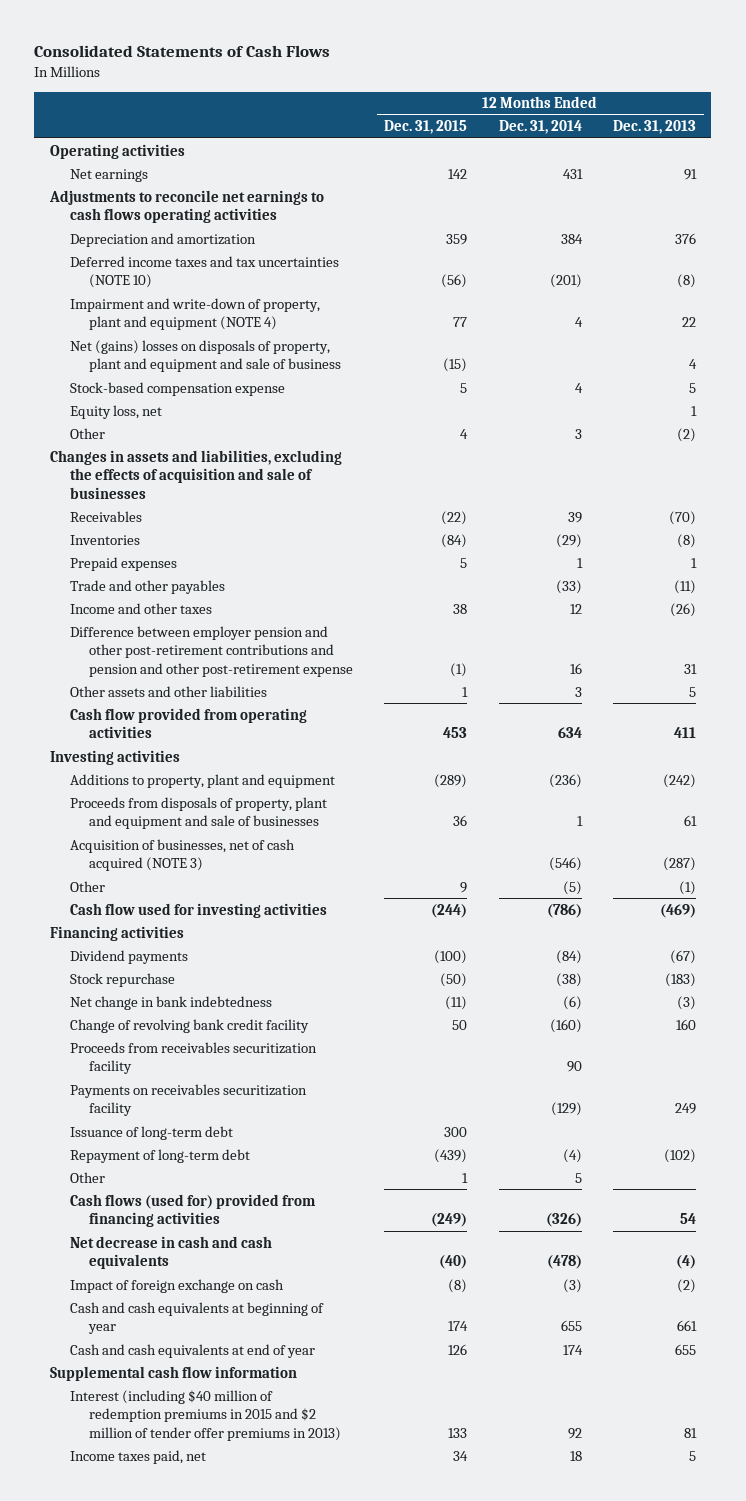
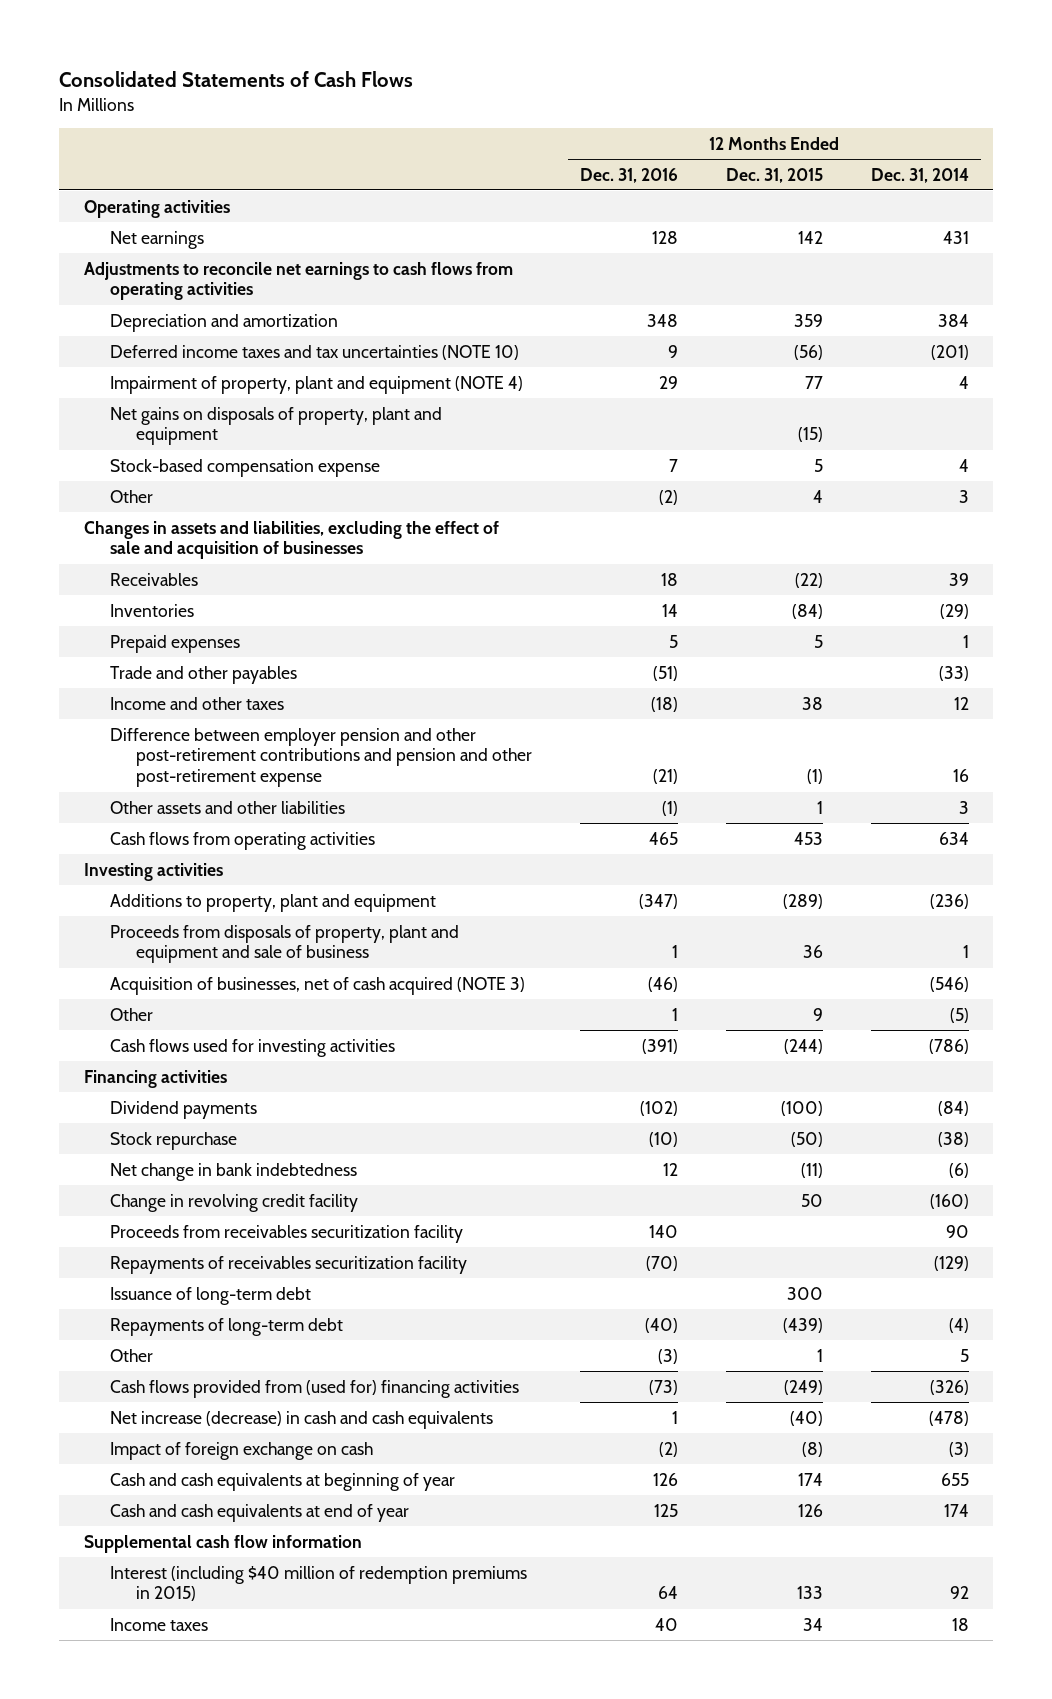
- | 12 Months Ended Dec. 31, 2015 | 12 Months Ended Dec. 31, 2014 | 12 Months Ended Dec. 31, 2013
+ | 12 Months Ended Dec. 31, 2016 | 12 Months Ended Dec. 31, 2015 | 12 Months Ended Dec. 31, 2014
- Adjustments to reconcile net earnings to cash flows operating activities
+ Adjustments to reconcile net earnings to cash flows from operating activities
- Impairment and write-down of property, plant and equipment (NOTE 4) | 77 | 4 | 22
- Net (gains) losses on disposals of property, plant and equipment and sale of business | (15) | | 4
+ Impairment of property, plant and equipment (NOTE 4) | 29 | 77 | 4
+ Net gains on disposals of property, plant and equipment | | (15) |
- Equity loss, net | | | 1
- Changes in assets and liabilities, excluding the effects of acquisition and sale of businesses
+ Changes in assets and liabilities, excluding the effect of sale and acquisition of businesses
- Cash flow provided from operating activities | 453 | 634 | 411
+ Cash flows from operating activities | 465 | 453 | 634
- Proceeds from disposals of property, plant and equipment and sale of businesses | 36 | 1 | 61
+ Proceeds from disposals of property, plant and equipment and sale of business | 1 | 36 | 1
- Cash flow used for investing activities | (244) | (786) | (469)
+ Cash flows used for investing activities | (391) | (244) | (786)
- Change of revolving bank credit facility | 50 | (160) | 160
+ Change in revolving credit facility | | 50 | (160)
- Payments on receivables securitization facility | | (129) | 249
+ Repayments of receivables securitization facility | (70) | | (129)
- Repayment of long-term debt | (439) | (4) | (102)
+ Repayments of long-term debt | (40) | (439) | (4)
- Cash flows (used for) provided from financing activities | (249) | (326) | 54
- Net decrease in cash and cash equivalents | (40) | (478) | (4)
+ Cash flows provided from (used for) financing activities | (73) | (249) | (326)
+ Net increase (decrease) in cash and cash equivalents | 1 | (40) | (478)
- Interest (including $40 million of redemption premiums in 2015 and $2 million of tender offer premiums in 2013) | 133 | 92 | 81
- Income taxes paid, net | 34 | 18 | 5
+ Interest (including $40 million of redemption premiums in 2015) | 64 | 133 | 92
+ Income taxes | 40 | 34 | 18

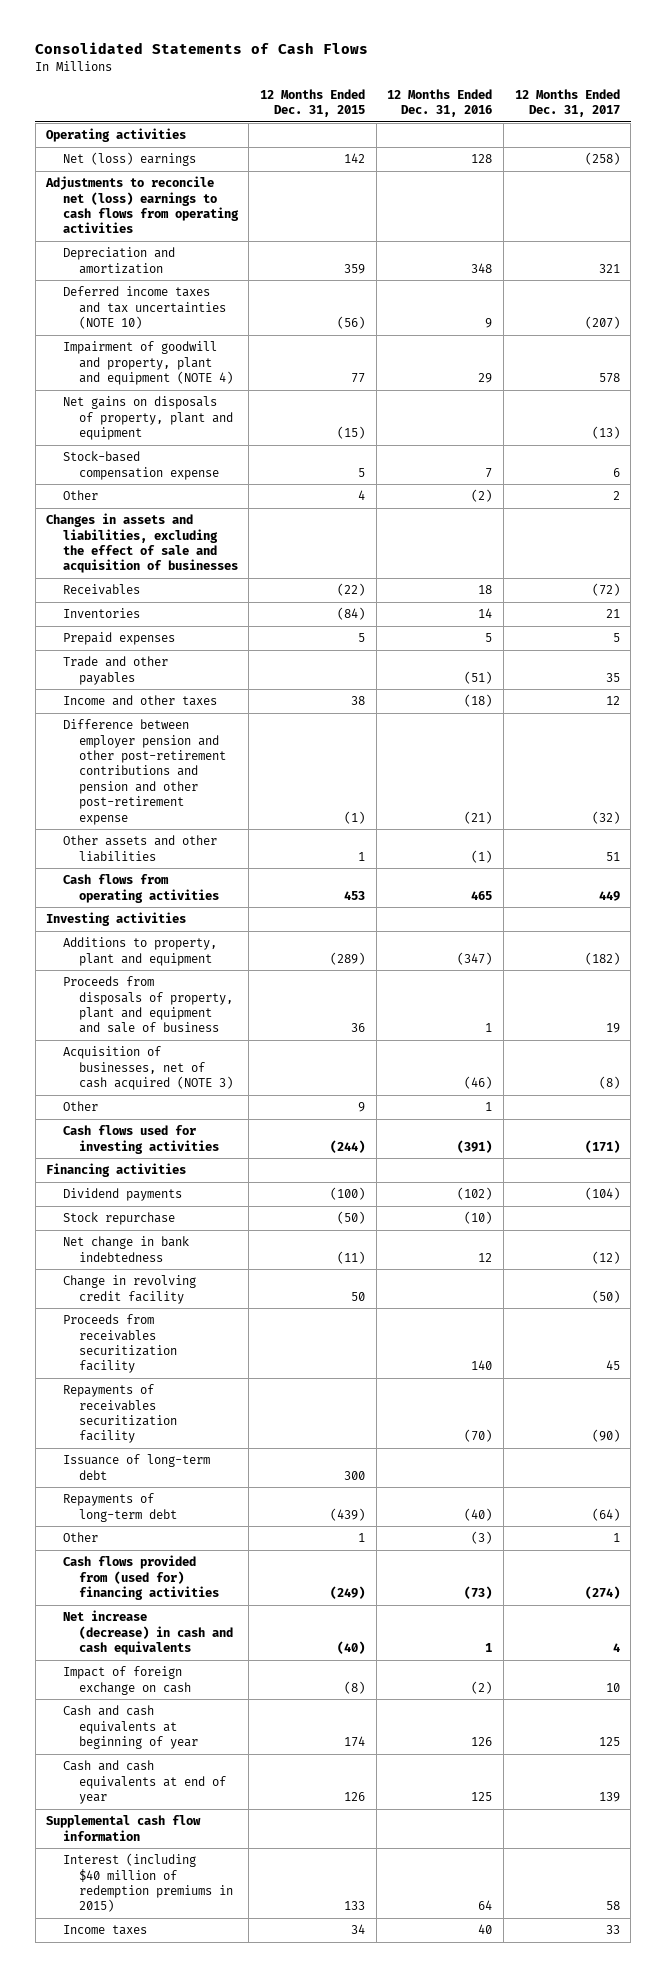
- | 12 Months Ended Dec. 31, 2016 | 12 Months Ended Dec. 31, 2015 | 12 Months Ended Dec. 31, 2014
+ | 12 Months Ended Dec. 31, 2015 | 12 Months Ended Dec. 31, 2016 | 12 Months Ended Dec. 31, 2017
- Net earnings | 128 | 142 | 431
- Adjustments to reconcile net earnings to cash flows from operating activities
+ Net (loss) earnings | 142 | 128 | (258)
+ Adjustments to reconcile net (loss) earnings to cash flows from operating activities
- Impairment of property, plant and equipment (NOTE 4) | 29 | 77 | 4
+ Impairment of goodwill and property, plant and equipment (NOTE 4) | 77 | 29 | 578

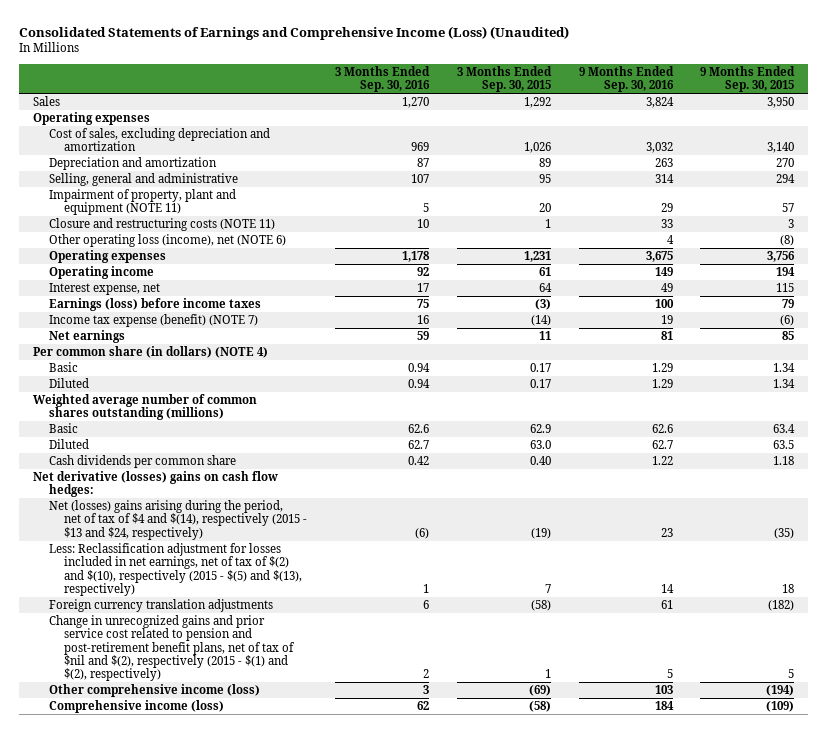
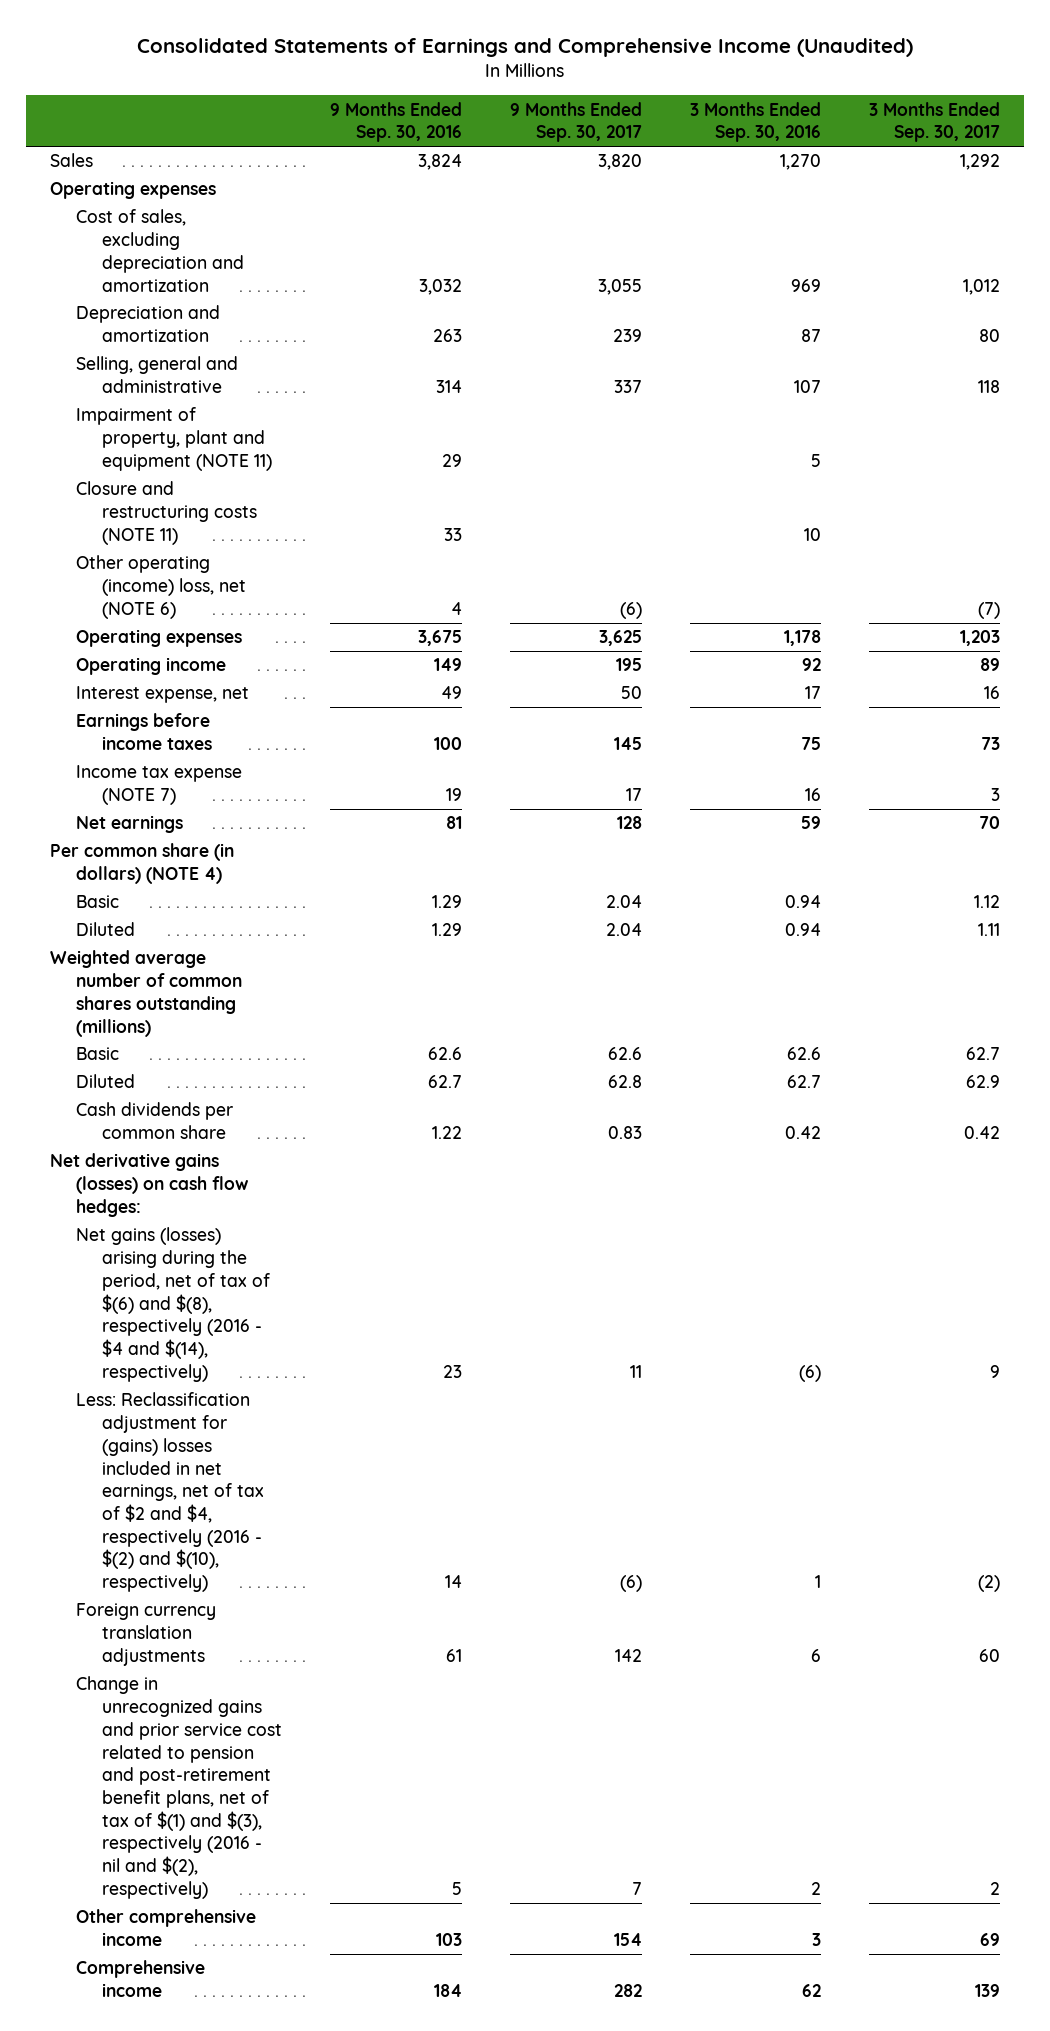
- Consolidated Statements of Earnings and Comprehensive Income (Loss) (Unaudited)
+ Consolidated Statements of Earnings and Comprehensive Income (Unaudited)
- | 3 Months Ended Sep. 30, 2016 | 3 Months Ended Sep. 30, 2015 | 9 Months Ended Sep. 30, 2016 | 9 Months Ended Sep. 30, 2015
+ | 9 Months Ended Sep. 30, 2016 | 9 Months Ended Sep. 30, 2017 | 3 Months Ended Sep. 30, 2016 | 3 Months Ended Sep. 30, 2017
- Other operating loss (income), net (NOTE 6) | | | 4 | (8)
+ Other operating (income) loss, net (NOTE 6) | 4 | (6) | | (7)
- Earnings (loss) before income taxes | 75 | (3) | 100 | 79
- Income tax expense (benefit) (NOTE 7) | 16 | (14) | 19 | (6)
+ Earnings before income taxes | 100 | 145 | 75 | 73
+ Income tax expense (NOTE 7) | 19 | 17 | 16 | 3
- Net derivative (losses) gains on cash flow hedges:
- Net (losses) gains arising during the period, net of tax of $4 and $(14), respectively (2015 - $13 and $24, respectively) | (6) | (19) | 23 | (35)
- Less: Reclassification adjustment for losses included in net earnings, net of tax of $(2) and $(10), respectively (2015 - $(5) and $(13), respectively) | 1 | 7 | 14 | 18
+ Net derivative gains (losses) on cash flow hedges:
+ Net gains (losses) arising during the period, net of tax of $(6) and $(8), respectively (2016 - $4 and $(14), respectively) | 23 | 11 | (6) | 9
+ Less: Reclassification adjustment for (gains) losses included in net earnings, net of tax of $2 and $4, respectively (2016 - $(2) and $(10), respectively) | 14 | (6) | 1 | (2)
- Change in unrecognized gains and prior service cost related to pension and post-retirement benefit plans, net of tax of $nil and $(2), respectively (2015 - $(1) and $(2), respectively) | 2 | 1 | 5 | 5
- Other comprehensive income (loss) | 3 | (69) | 103 | (194)
- Comprehensive income (loss) | 62 | (58) | 184 | (109)
+ Change in unrecognized gains and prior service cost related to pension and post-retirement benefit plans, net of tax of $(1) and $(3), respectively (2016 - nil and $(2), respectively) | 5 | 7 | 2 | 2
+ Other comprehensive income | 103 | 154 | 3 | 69
+ Comprehensive income | 184 | 282 | 62 | 139

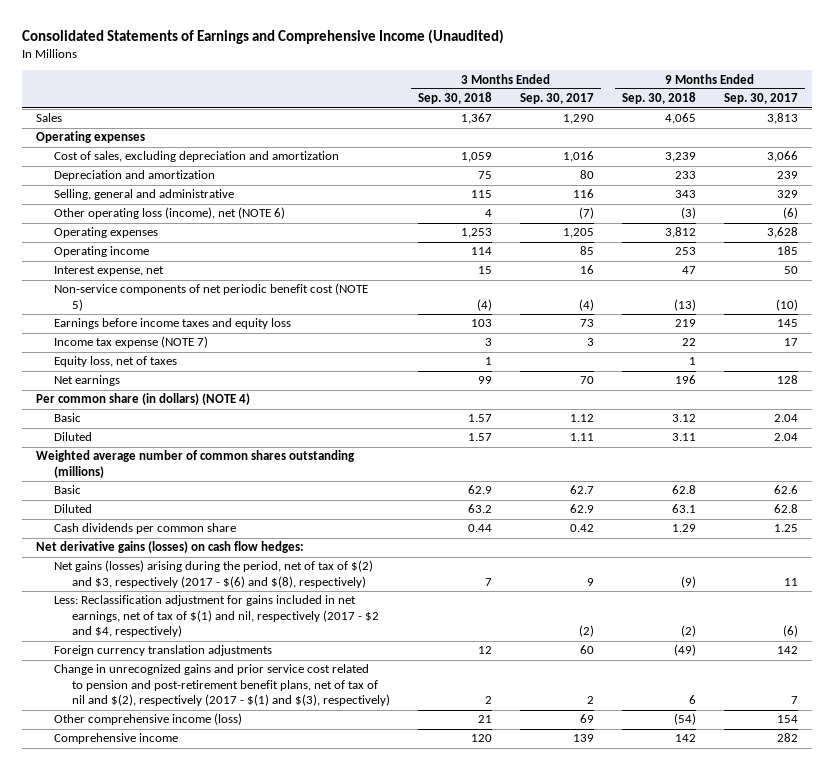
- | 9 Months Ended Sep. 30, 2016 | 9 Months Ended Sep. 30, 2017 | 3 Months Ended Sep. 30, 2016 | 3 Months Ended Sep. 30, 2017
+ | 3 Months Ended Sep. 30, 2018 | 3 Months Ended Sep. 30, 2017 | 9 Months Ended Sep. 30, 2018 | 9 Months Ended Sep. 30, 2017
- Sales | 3,824 | 3,820 | 1,270 | 1,292
+ Sales | 1,367 | 1,290 | 4,065 | 3,813
- Cost of sales, excluding depreciation and amortization | 3,032 | 3,055 | 969 | 1,012
+ Cost of sales, excluding depreciation and amortization | 1,059 | 1,016 | 3,239 | 3,066
- Selling, general and administrative | 314 | 337 | 107 | 118
- Impairment of property, plant and equipment (NOTE 11) | 29 | | 5 |
- Closure and restructuring costs (NOTE 11) | 33 | | 10 |
- Other operating (income) loss, net (NOTE 6) | 4 | (6) | | (7)
- Operating expenses | 3,675 | 3,625 | 1,178 | 1,203
- Operating income | 149 | 195 | 92 | 89
+ Selling, general and administrative | 115 | 116 | 343 | 329
+ Other operating loss (income), net (NOTE 6) | 4 | (7) | (3) | (6)
+ Operating expenses | 1,253 | 1,205 | 3,812 | 3,628
+ Operating income | 114 | 85 | 253 | 185
- Earnings before income taxes | 100 | 145 | 75 | 73
+ Non-service components of net periodic benefit cost (NOTE 5) | (4) | (4) | (13) | (10)
+ Earnings before income taxes and equity loss | 103 | 73 | 219 | 145
+ Equity loss, net of taxes | 1 | | 1 |
- Cash dividends per common share | 1.22 | 0.83 | 0.42 | 0.42
+ Cash dividends per common share | 0.44 | 0.42 | 1.29 | 1.25
- Net gains (losses) arising during the period, net of tax of $(6) and $(8), respectively (2016 - $4 and $(14), respectively) | 23 | 11 | (6) | 9
- Less: Reclassification adjustment for (gains) losses included in net earnings, net of tax of $2 and $4, respectively (2016 - $(2) and $(10), respectively) | 14 | (6) | 1 | (2)
+ Net gains (losses) arising during the period, net of tax of $(2) and $3, respectively (2017 - $(6) and $(8), respectively) | 7 | 9 | (9) | 11
+ Less: Reclassification adjustment for gains included in net earnings, net of tax of $(1) and nil, respectively (2017 - $2 and $4, respectively) | | (2) | (2) | (6)
- Change in unrecognized gains and prior service cost related to pension and post-retirement benefit plans, net of tax of $(1) and $(3), respectively (2016 - nil and $(2), respectively) | 5 | 7 | 2 | 2
- Other comprehensive income | 103 | 154 | 3 | 69
+ Change in unrecognized gains and prior service cost related to pension and post-retirement benefit plans, net of tax of nil and $(2), respectively (2017 - $(1) and $(3), respectively) | 2 | 2 | 6 | 7
+ Other comprehensive income (loss) | 21 | 69 | (54) | 154

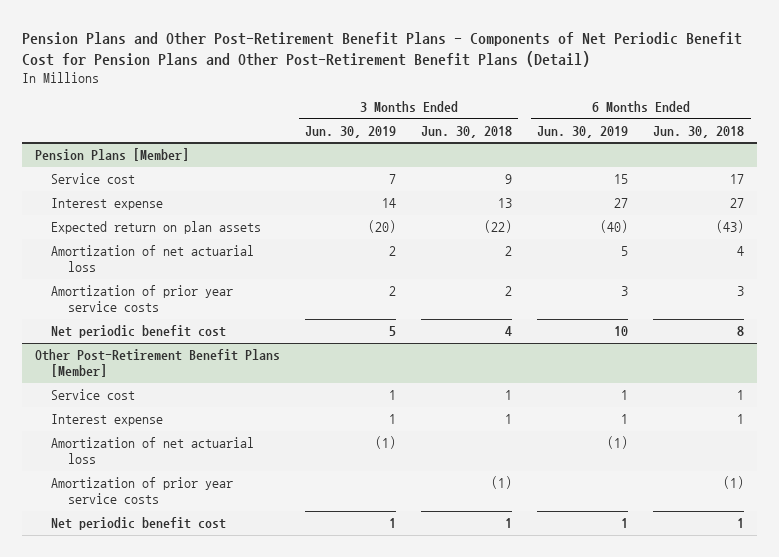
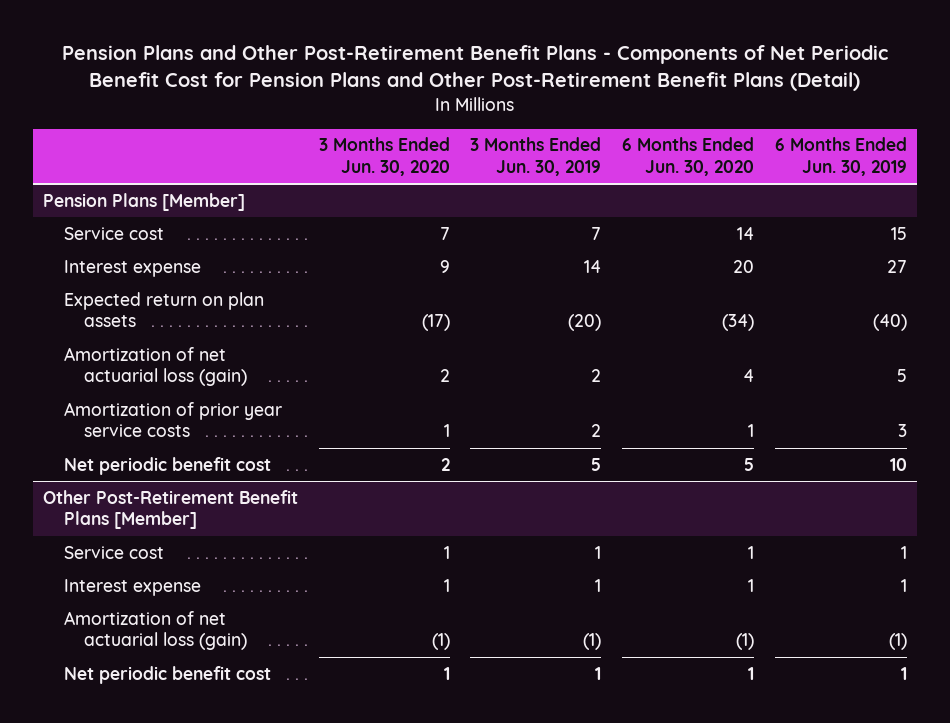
- | 3 Months Ended Jun. 30, 2019 | 3 Months Ended Jun. 30, 2018 | 6 Months Ended Jun. 30, 2019 | 6 Months Ended Jun. 30, 2018
+ | 3 Months Ended Jun. 30, 2020 | 3 Months Ended Jun. 30, 2019 | 6 Months Ended Jun. 30, 2020 | 6 Months Ended Jun. 30, 2019
@ Pension Plans [Member]
- Amortization of net actuarial loss | 2 | 2 | 5 | 4
+ Amortization of net actuarial loss (gain) | 2 | 2 | 4 | 5
@ Other Post-Retirement Benefit Plans [Member]
- Amortization of net actuarial loss | (1) | | (1) |
- Amortization of prior year service costs | | (1) | | (1)
+ Amortization of net actuarial loss (gain) | (1) | (1) | (1) | (1)

